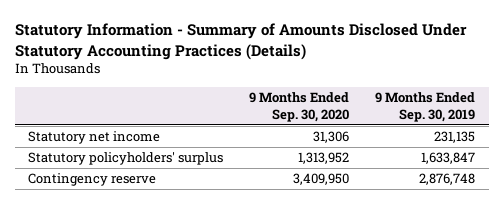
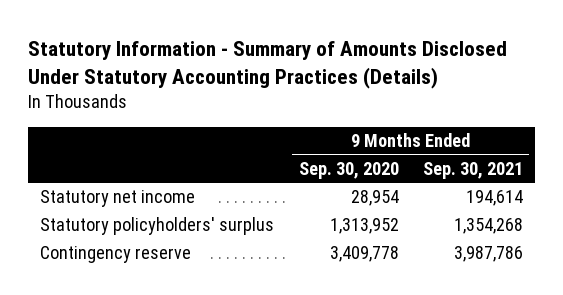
- | 9 Months Ended Sep. 30, 2020 | 9 Months Ended Sep. 30, 2019
+ | 9 Months Ended Sep. 30, 2020 | 9 Months Ended Sep. 30, 2021
- Statutory net income | 31,306 | 231,135
+ Statutory net income | 28,954 | 194,614
- Contingency reserve | 3,409,950 | 2,876,748
+ Contingency reserve | 3,409,778 | 3,987,786

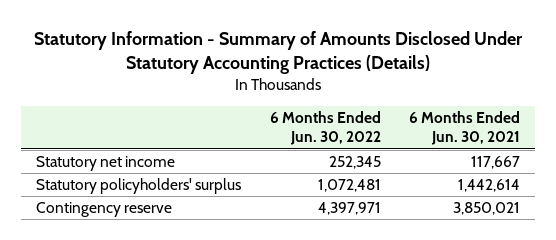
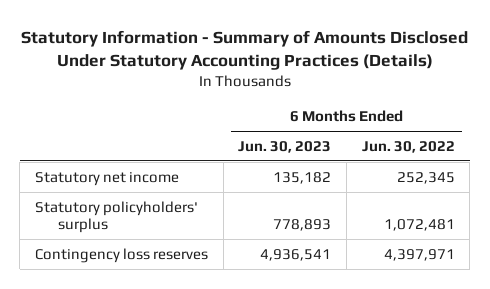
- | 6 Months Ended Jun. 30, 2022 | 6 Months Ended Jun. 30, 2021
+ | 6 Months Ended Jun. 30, 2023 | 6 Months Ended Jun. 30, 2022
- Contingency reserve | 4,397,971 | 3,850,021
+ Contingency loss reserves | 4,936,541 | 4,397,971

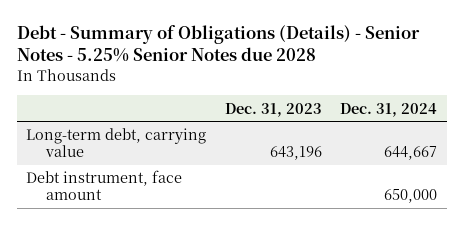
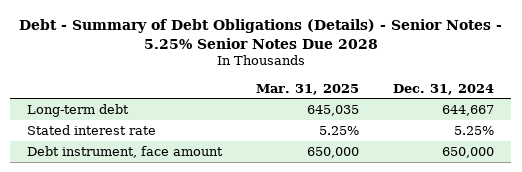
- Debt - Summary of Obligations (Details) - Senior Notes - 5.25% Senior Notes due 2028
+ Debt - Summary of Debt Obligations (Details) - Senior Notes - 5.25% Senior Notes Due 2028
- | Dec. 31, 2023 | Dec. 31, 2024
+ | Mar. 31, 2025 | Dec. 31, 2024
- Long-term debt, carrying value | 643,196 | 644,667
+ Long-term debt | 645,035 | 644,667
+ Stated interest rate | 5.25% | 5.25%

